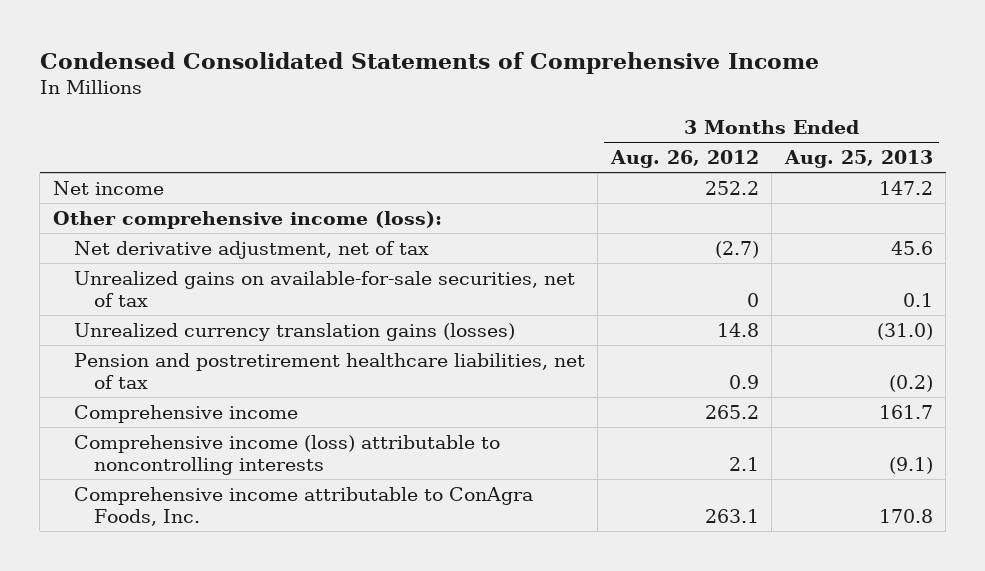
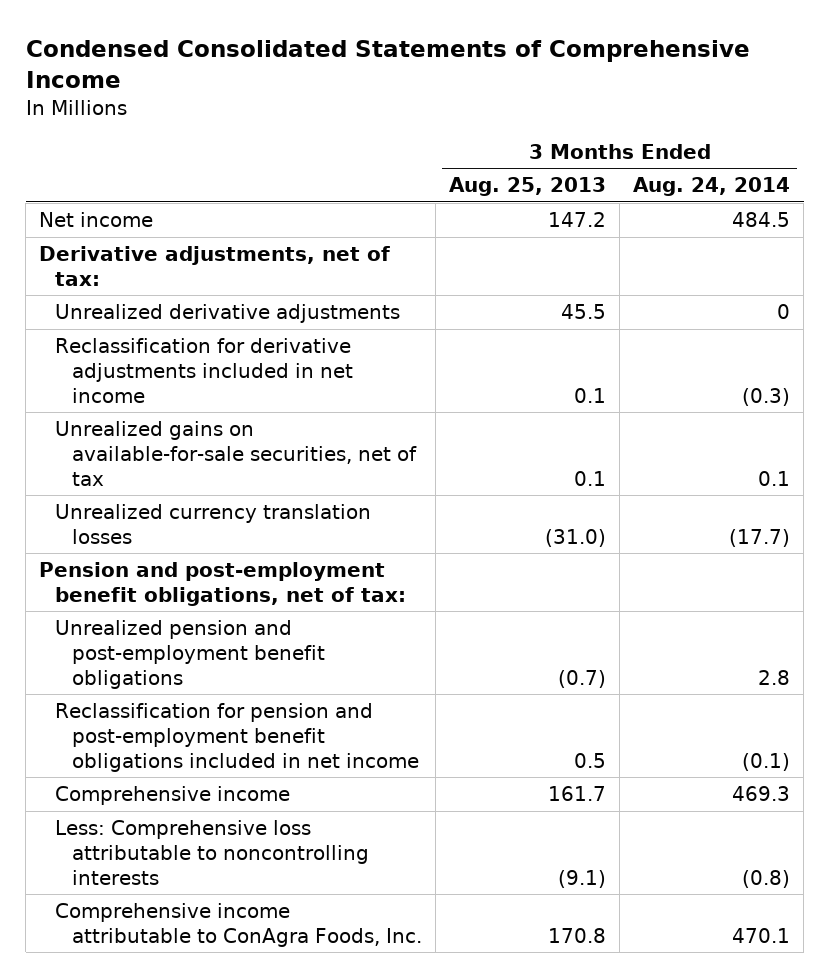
- | 3 Months Ended Aug. 26, 2012 | 3 Months Ended Aug. 25, 2013
+ | 3 Months Ended Aug. 25, 2013 | 3 Months Ended Aug. 24, 2014
- Other comprehensive income (loss):
- Net derivative adjustment, net of tax | (2.7) | 45.6
+ Derivative adjustments, net of tax:
+ Unrealized derivative adjustments | 45.5 | 0
+ Reclassification for derivative adjustments included in net income | 0.1 | (0.3)
- Unrealized currency translation gains (losses) | 14.8 | (31.0)
- Pension and postretirement healthcare liabilities, net of tax | 0.9 | (0.2)
+ Unrealized currency translation losses | (31.0) | (17.7)
+ Pension and post-employment benefit obligations, net of tax:
+ Unrealized pension and post-employment benefit obligations | (0.7) | 2.8
+ Reclassification for pension and post-employment benefit obligations included in net income | 0.5 | (0.1)
- Comprehensive income (loss) attributable to noncontrolling interests | 2.1 | (9.1)
+ Less: Comprehensive loss attributable to noncontrolling interests | (9.1) | (0.8)

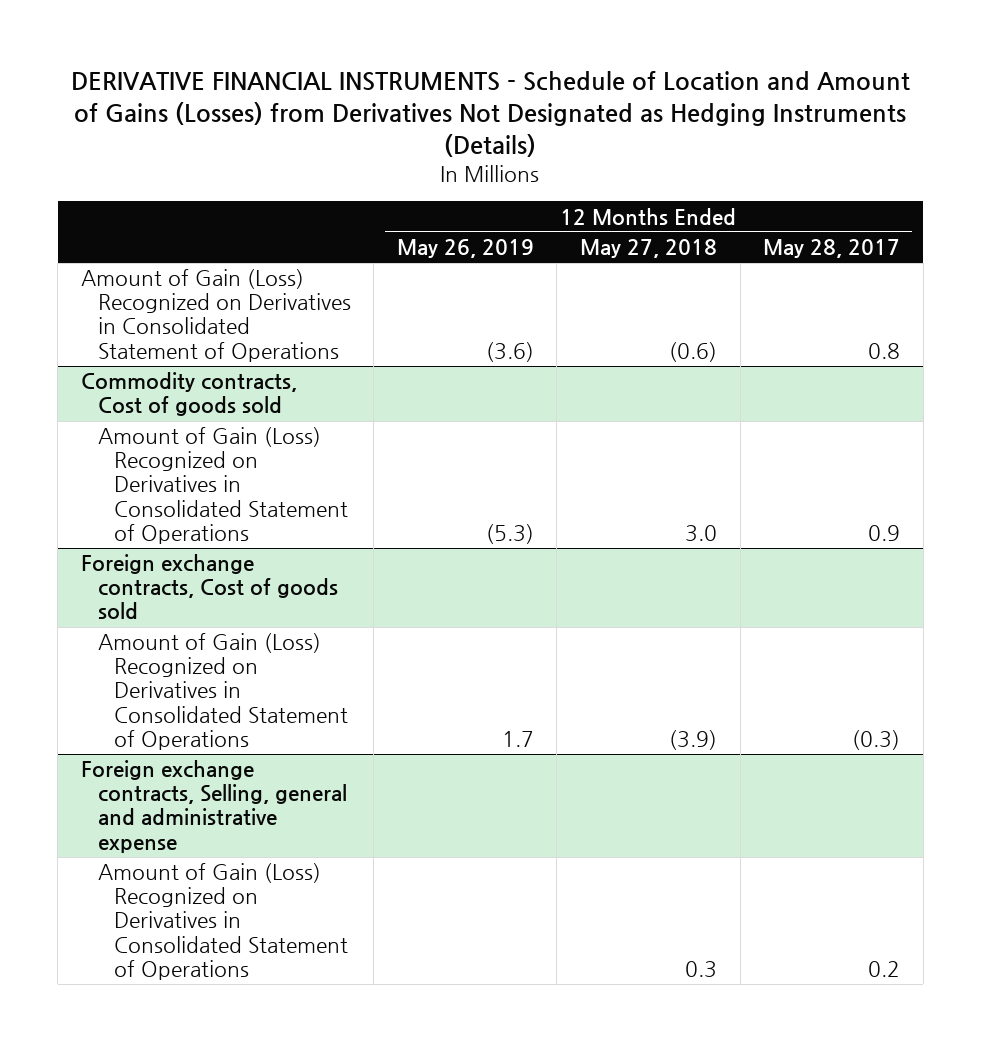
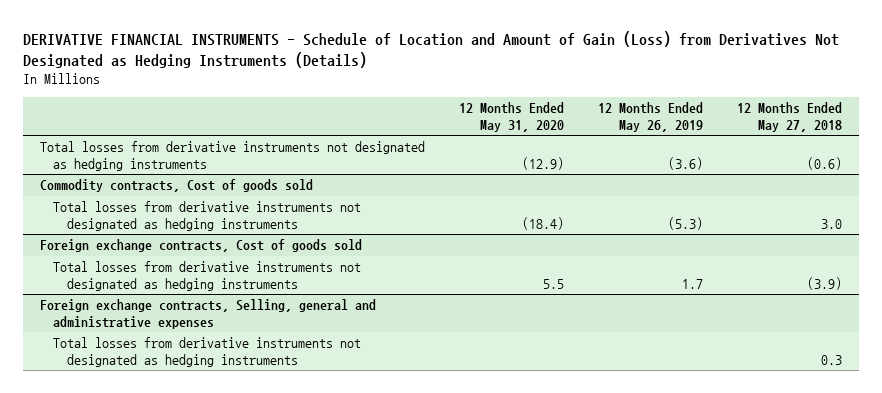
- DERIVATIVE FINANCIAL INSTRUMENTS - Schedule of Location and Amount of Gains (Losses) from Derivatives Not Designated as Hedging Instruments (Details)
+ DERIVATIVE FINANCIAL INSTRUMENTS - Schedule of Location and Amount of Gain (Loss) from Derivatives Not Designated as Hedging Instruments (Details)
- | 12 Months Ended May 26, 2019 | 12 Months Ended May 27, 2018 | 12 Months Ended May 28, 2017
+ | 12 Months Ended May 31, 2020 | 12 Months Ended May 26, 2019 | 12 Months Ended May 27, 2018
- Amount of Gain (Loss) Recognized on Derivatives in Consolidated Statement of Operations | (3.6) | (0.6) | 0.8
+ Total losses from derivative instruments not designated as hedging instruments | (12.9) | (3.6) | (0.6)
@ Commodity contracts, Cost of goods sold
- Amount of Gain (Loss) Recognized on Derivatives in Consolidated Statement of Operations | (5.3) | 3.0 | 0.9
+ Total losses from derivative instruments not designated as hedging instruments | (18.4) | (5.3) | 3.0
@ Foreign exchange contracts, Cost of goods sold
- Amount of Gain (Loss) Recognized on Derivatives in Consolidated Statement of Operations | 1.7 | (3.9) | (0.3)
- Foreign exchange contracts, Selling, general and administrative expense
- Amount of Gain (Loss) Recognized on Derivatives in Consolidated Statement of Operations | | 0.3 | 0.2
@ Foreign exchange contracts, Cost of goods sold
+ Total losses from derivative instruments not designated as hedging instruments | 5.5 | 1.7 | (3.9)
+ Foreign exchange contracts, Selling, general and administrative expenses
+ Total losses from derivative instruments not designated as hedging instruments | | | 0.3

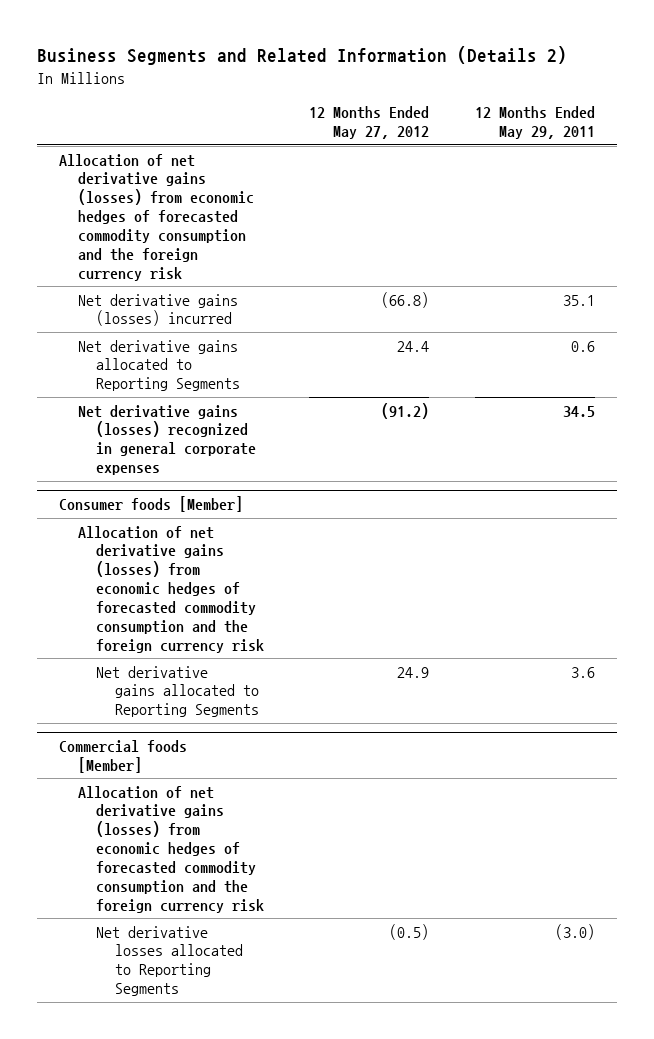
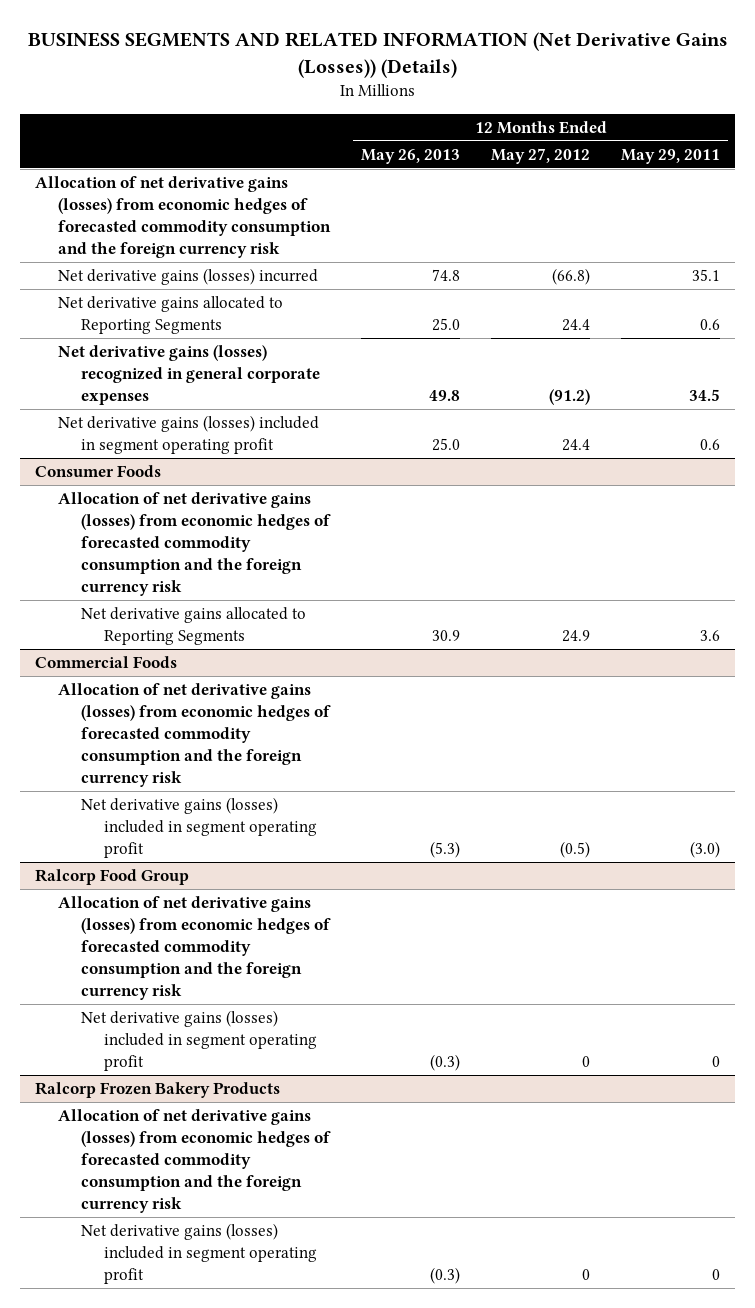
- Business Segments and Related Information (Details 2)
+ BUSINESS SEGMENTS AND RELATED INFORMATION (Net Derivative Gains (Losses)) (Details)
- | 12 Months Ended May 27, 2012 | 12 Months Ended May 29, 2011
+ | 12 Months Ended May 26, 2013 | 12 Months Ended May 27, 2012 | 12 Months Ended May 29, 2011
- Consumer foods [Member]
+ Net derivative gains (losses) included in segment operating profit | 25.0 | 24.4 | 0.6
+ Consumer Foods
- Commercial foods [Member]
+ Commercial Foods
- Net derivative losses allocated to Reporting Segments | (0.5) | (3.0)
+ Net derivative gains (losses) included in segment operating profit | (5.3) | (0.5) | (3.0)
+ Ralcorp Food Group
+ Allocation of net derivative gains (losses) from economic hedges of forecasted commodity consumption and the foreign currency risk
+ Net derivative gains (losses) included in segment operating profit | (0.3) | 0 | 0
+ Ralcorp Frozen Bakery Products
+ Allocation of net derivative gains (losses) from economic hedges of forecasted commodity consumption and the foreign currency risk
+ Net derivative gains (losses) included in segment operating profit | (0.3) | 0 | 0

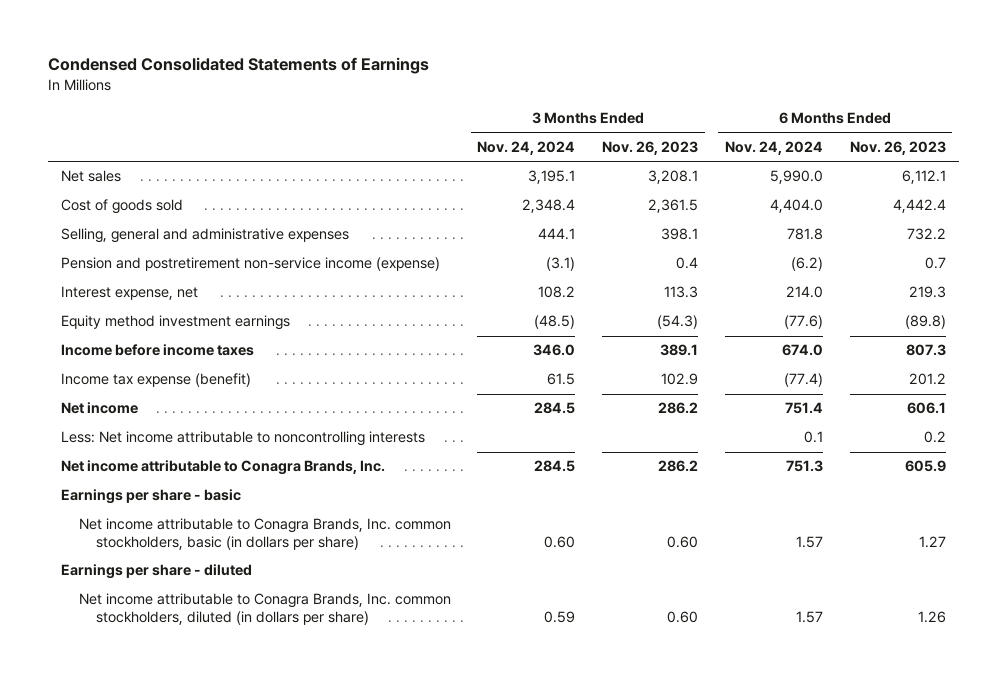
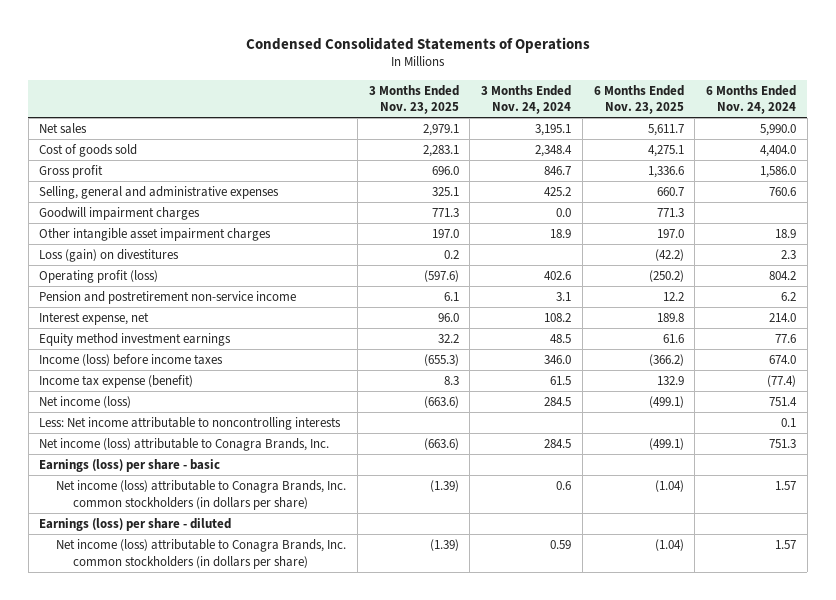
- Condensed Consolidated Statements of Earnings
+ Condensed Consolidated Statements of Operations
- | 3 Months Ended Nov. 24, 2024 | 3 Months Ended Nov. 26, 2023 | 6 Months Ended Nov. 24, 2024 | 6 Months Ended Nov. 26, 2023
+ | 3 Months Ended Nov. 23, 2025 | 3 Months Ended Nov. 24, 2024 | 6 Months Ended Nov. 23, 2025 | 6 Months Ended Nov. 24, 2024
- Selling, general and administrative expenses | 444.1 | 398.1 | 781.8 | 732.2
- Pension and postretirement non-service income (expense) | (3.1) | 0.4 | (6.2) | 0.7
+ Gross profit | 696.0 | 846.7 | 1,336.6 | 1,586.0
+ Selling, general and administrative expenses | 325.1 | 425.2 | 660.7 | 760.6
+ Goodwill impairment charges | 771.3 | 0.0 | 771.3 |
+ Other intangible asset impairment charges | 197.0 | 18.9 | 197.0 | 18.9
+ Loss (gain) on divestitures | 0.2 | | (42.2) | 2.3
+ Operating profit (loss) | (597.6) | 402.6 | (250.2) | 804.2
+ Pension and postretirement non-service income | 6.1 | 3.1 | 12.2 | 6.2
- Equity method investment earnings | (48.5) | (54.3) | (77.6) | (89.8)
- Income before income taxes | 346.0 | 389.1 | 674.0 | 807.3
+ Equity method investment earnings | 32.2 | 48.5 | 61.6 | 77.6
+ Income (loss) before income taxes | (655.3) | 346.0 | (366.2) | 674.0
- Net income | 284.5 | 286.2 | 751.4 | 606.1
+ Net income (loss) | (663.6) | 284.5 | (499.1) | 751.4
- Net income attributable to Conagra Brands, Inc. | 284.5 | 286.2 | 751.3 | 605.9
- Earnings per share - basic
- Net income attributable to Conagra Brands, Inc. common stockholders, basic (in dollars per share) | 0.60 | 0.60 | 1.57 | 1.27
- Earnings per share - diluted
- Net income attributable to Conagra Brands, Inc. common stockholders, diluted (in dollars per share) | 0.59 | 0.60 | 1.57 | 1.26
+ Net income (loss) attributable to Conagra Brands, Inc. | (663.6) | 284.5 | (499.1) | 751.3
+ Earnings (loss) per share - basic
+ Net income (loss) attributable to Conagra Brands, Inc. common stockholders (in dollars per share) | (1.39) | 0.6 | (1.04) | 1.57
+ Earnings (loss) per share - diluted
+ Net income (loss) attributable to Conagra Brands, Inc. common stockholders (in dollars per share) | (1.39) | 0.59 | (1.04) | 1.57

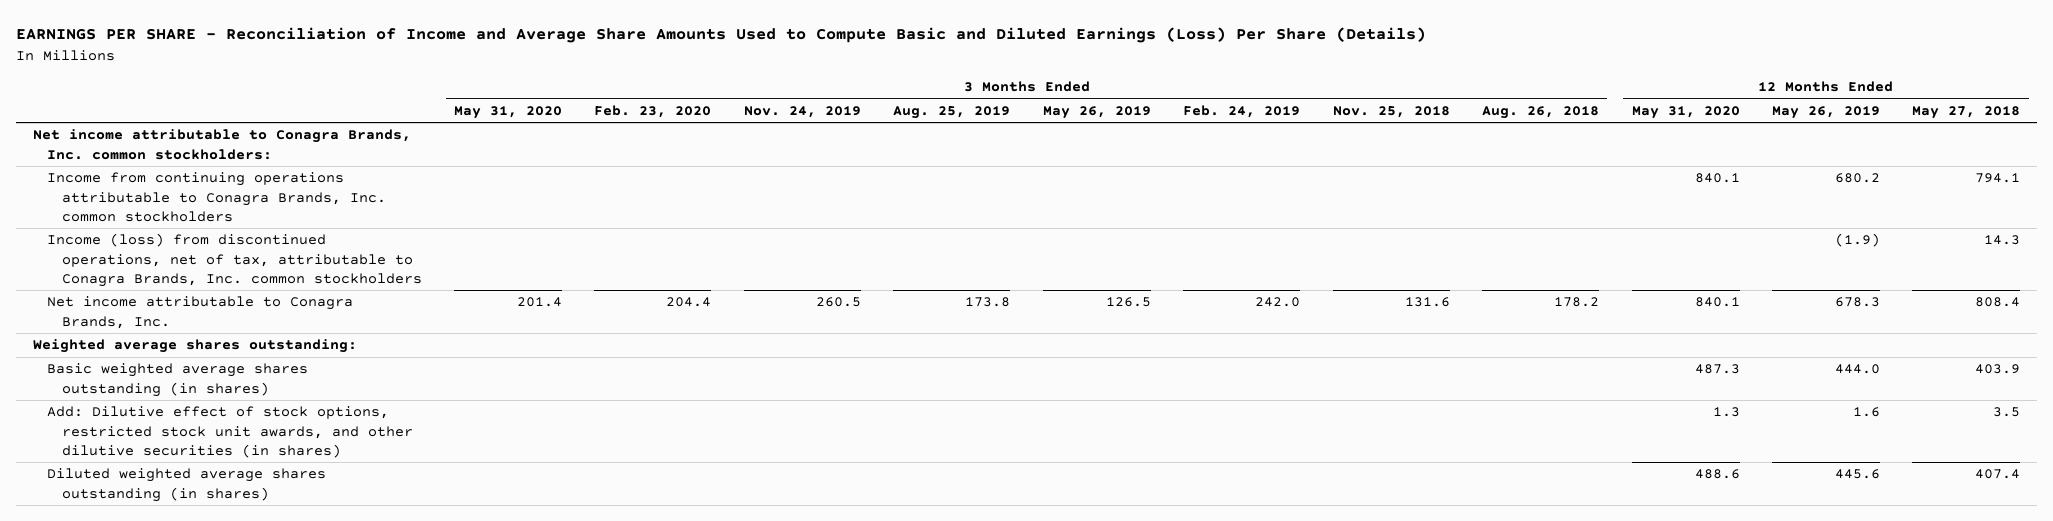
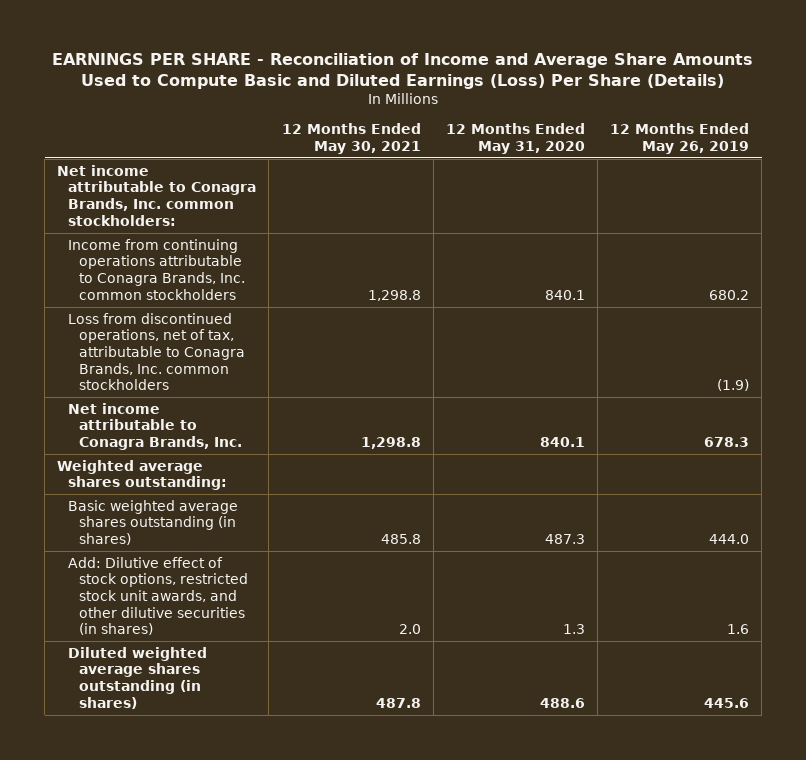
- | 3 Months Ended May 31, 2020 | 3 Months Ended Feb. 23, 2020 | 3 Months Ended Nov. 24, 2019 | 3 Months Ended Aug. 25, 2019 | 3 Months Ended May 26, 2019 | 3 Months Ended Feb. 24, 2019 | 3 Months Ended Nov. 25, 2018 | 3 Months Ended Aug. 26, 2018 | 12 Months Ended May 31, 2020 | 12 Months Ended May 26, 2019 | 12 Months Ended May 27, 2018
+ | 12 Months Ended May 30, 2021 | 12 Months Ended May 31, 2020 | 12 Months Ended May 26, 2019
- Income (loss) from discontinued operations, net of tax, attributable to Conagra Brands, Inc. common stockholders | | | | | | | | | | (1.9) | 14.3
+ Loss from discontinued operations, net of tax, attributable to Conagra Brands, Inc. common stockholders | | | (1.9)

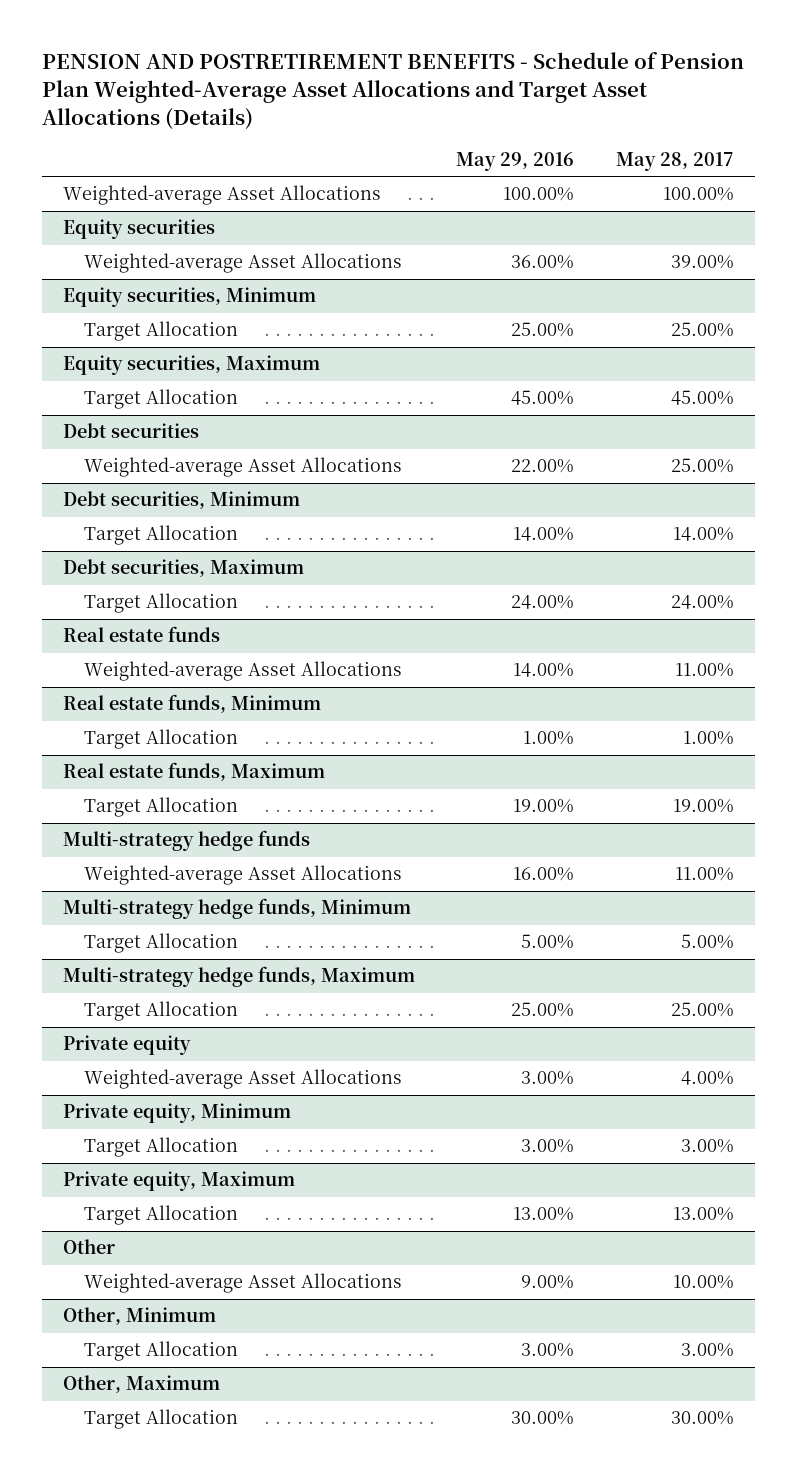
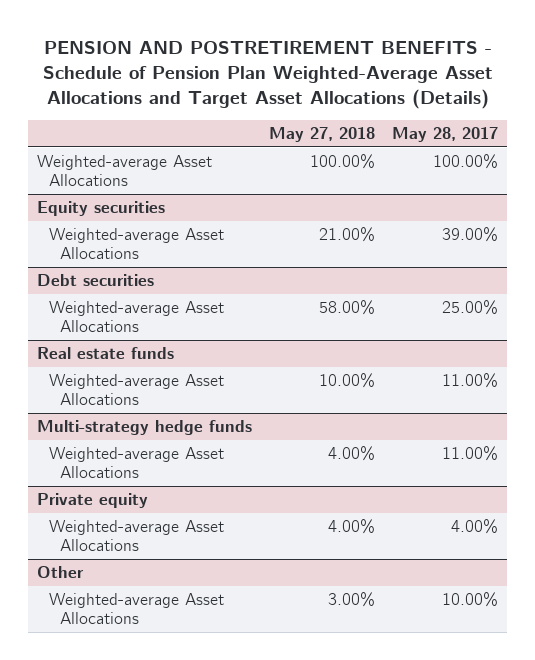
- | May 29, 2016 | May 28, 2017
+ | May 27, 2018 | May 28, 2017
- Equity securities, Minimum
- Target Allocation | 25.00% | 25.00%
- Equity securities, Maximum
- Target Allocation | 45.00% | 45.00%
- Debt securities, Minimum
- Target Allocation | 14.00% | 14.00%
- Debt securities, Maximum
- Target Allocation | 24.00% | 24.00%
- Real estate funds, Minimum
- Target Allocation | 1.00% | 1.00%
- Real estate funds, Maximum
- Target Allocation | 19.00% | 19.00%
- Multi-strategy hedge funds, Minimum
- Target Allocation | 5.00% | 5.00%
- Multi-strategy hedge funds, Maximum
- Target Allocation | 25.00% | 25.00%
- Private equity, Minimum
- Target Allocation | 3.00% | 3.00%
- Private equity, Maximum
- Target Allocation | 13.00% | 13.00%
- Other, Minimum
- Target Allocation | 3.00% | 3.00%
- Other, Maximum
- Target Allocation | 30.00% | 30.00%

